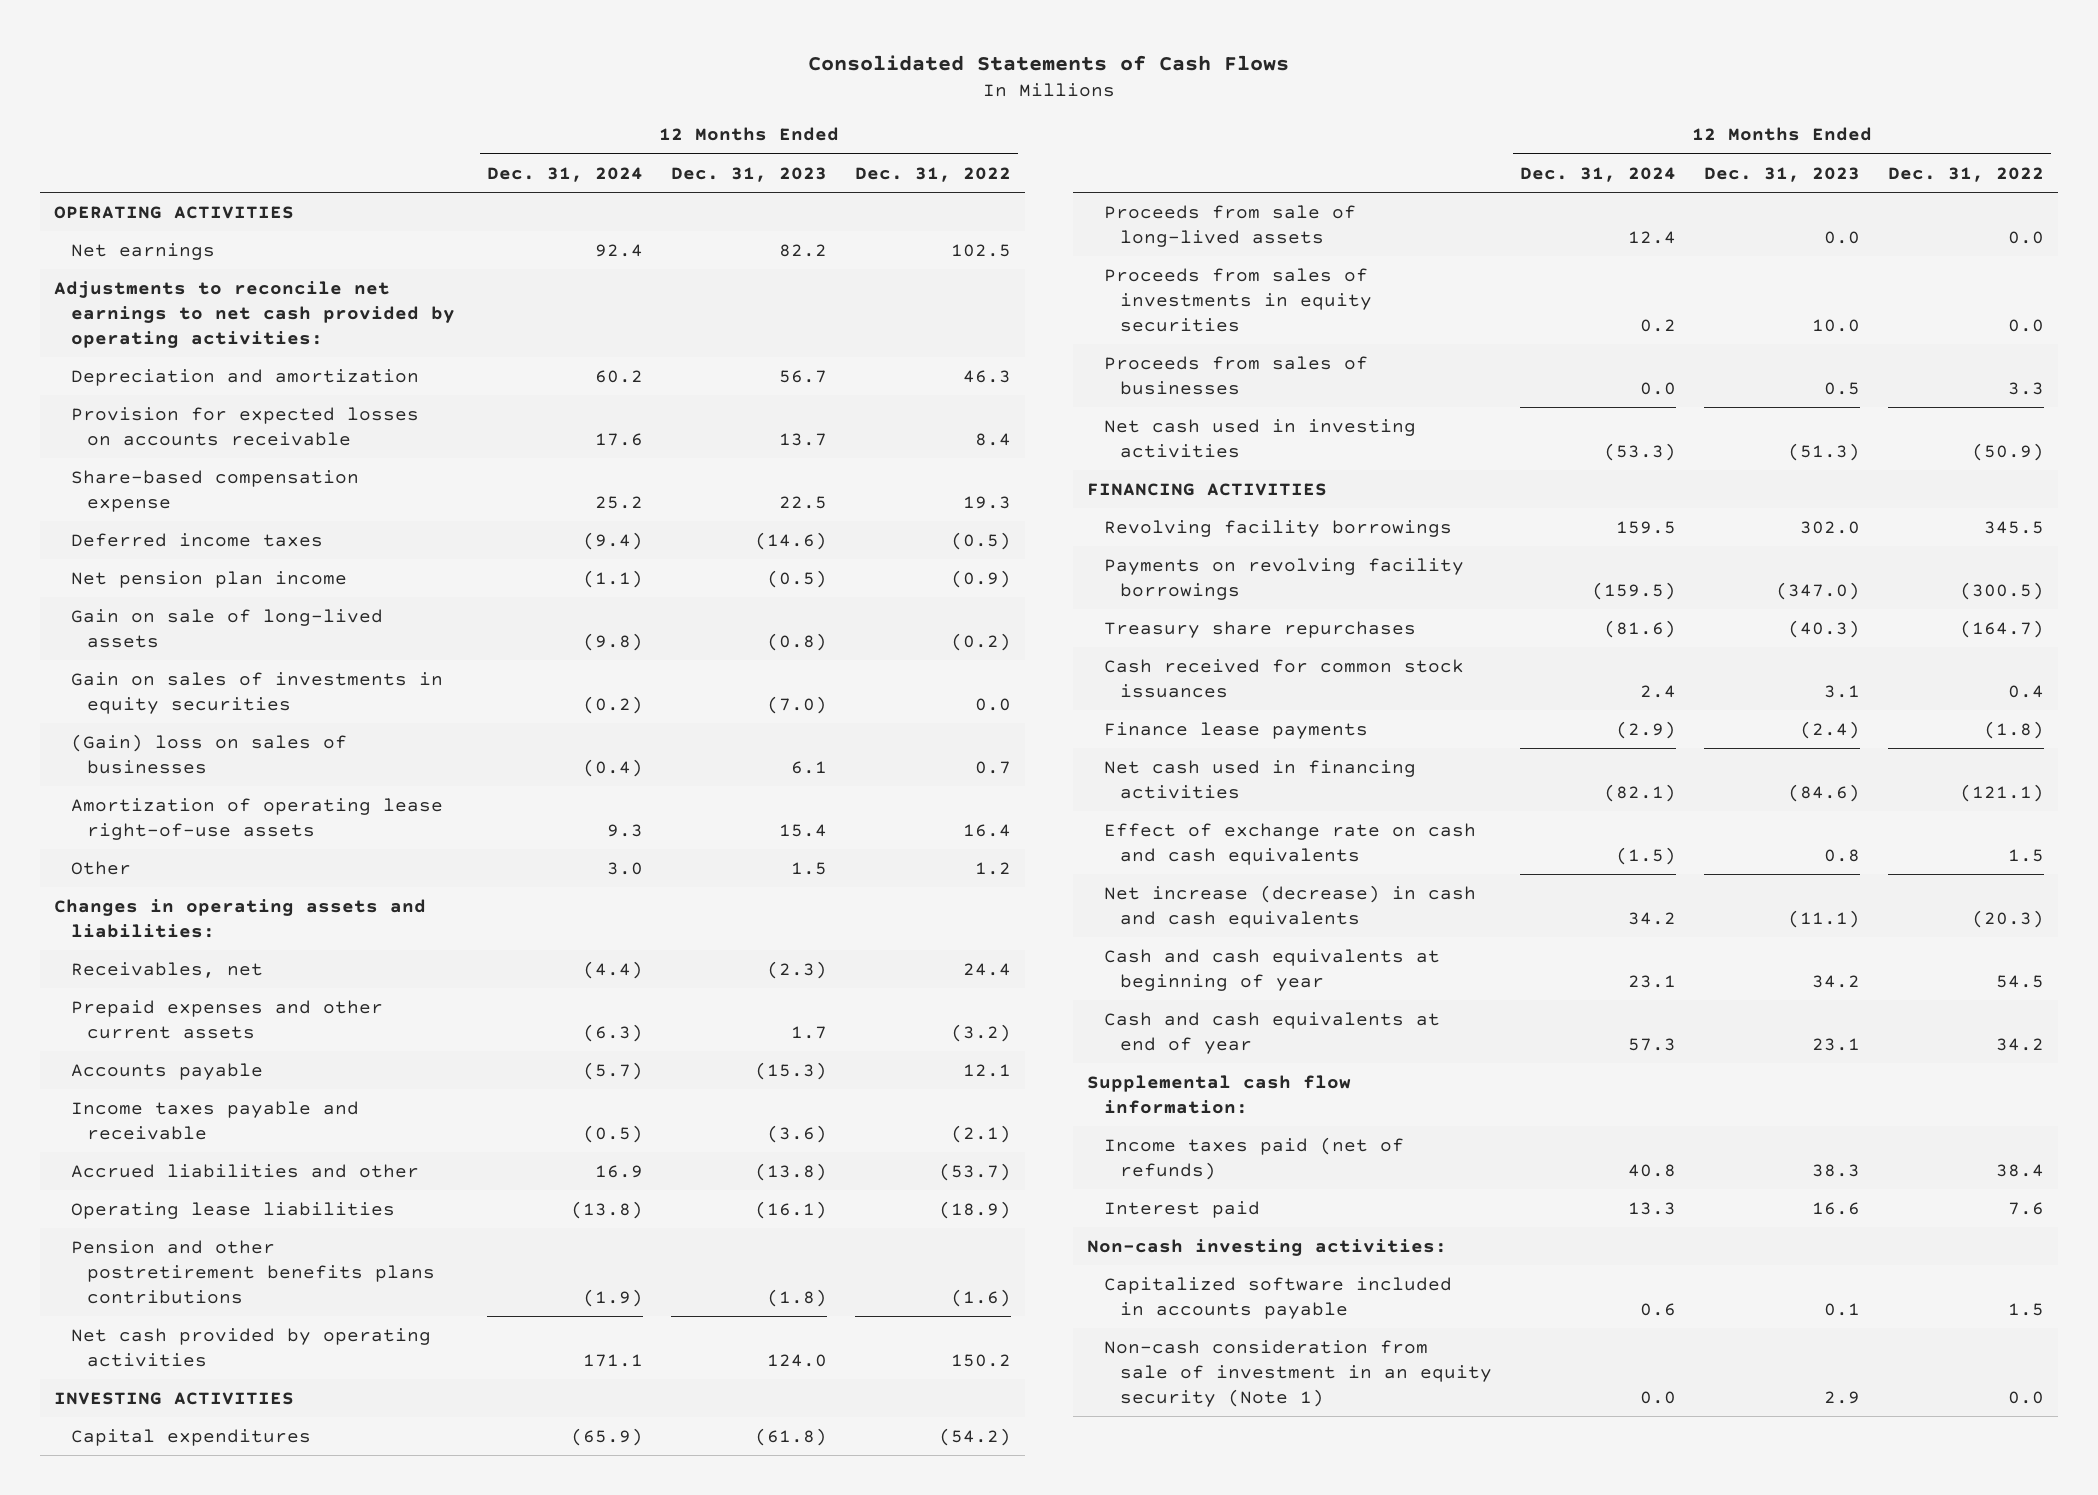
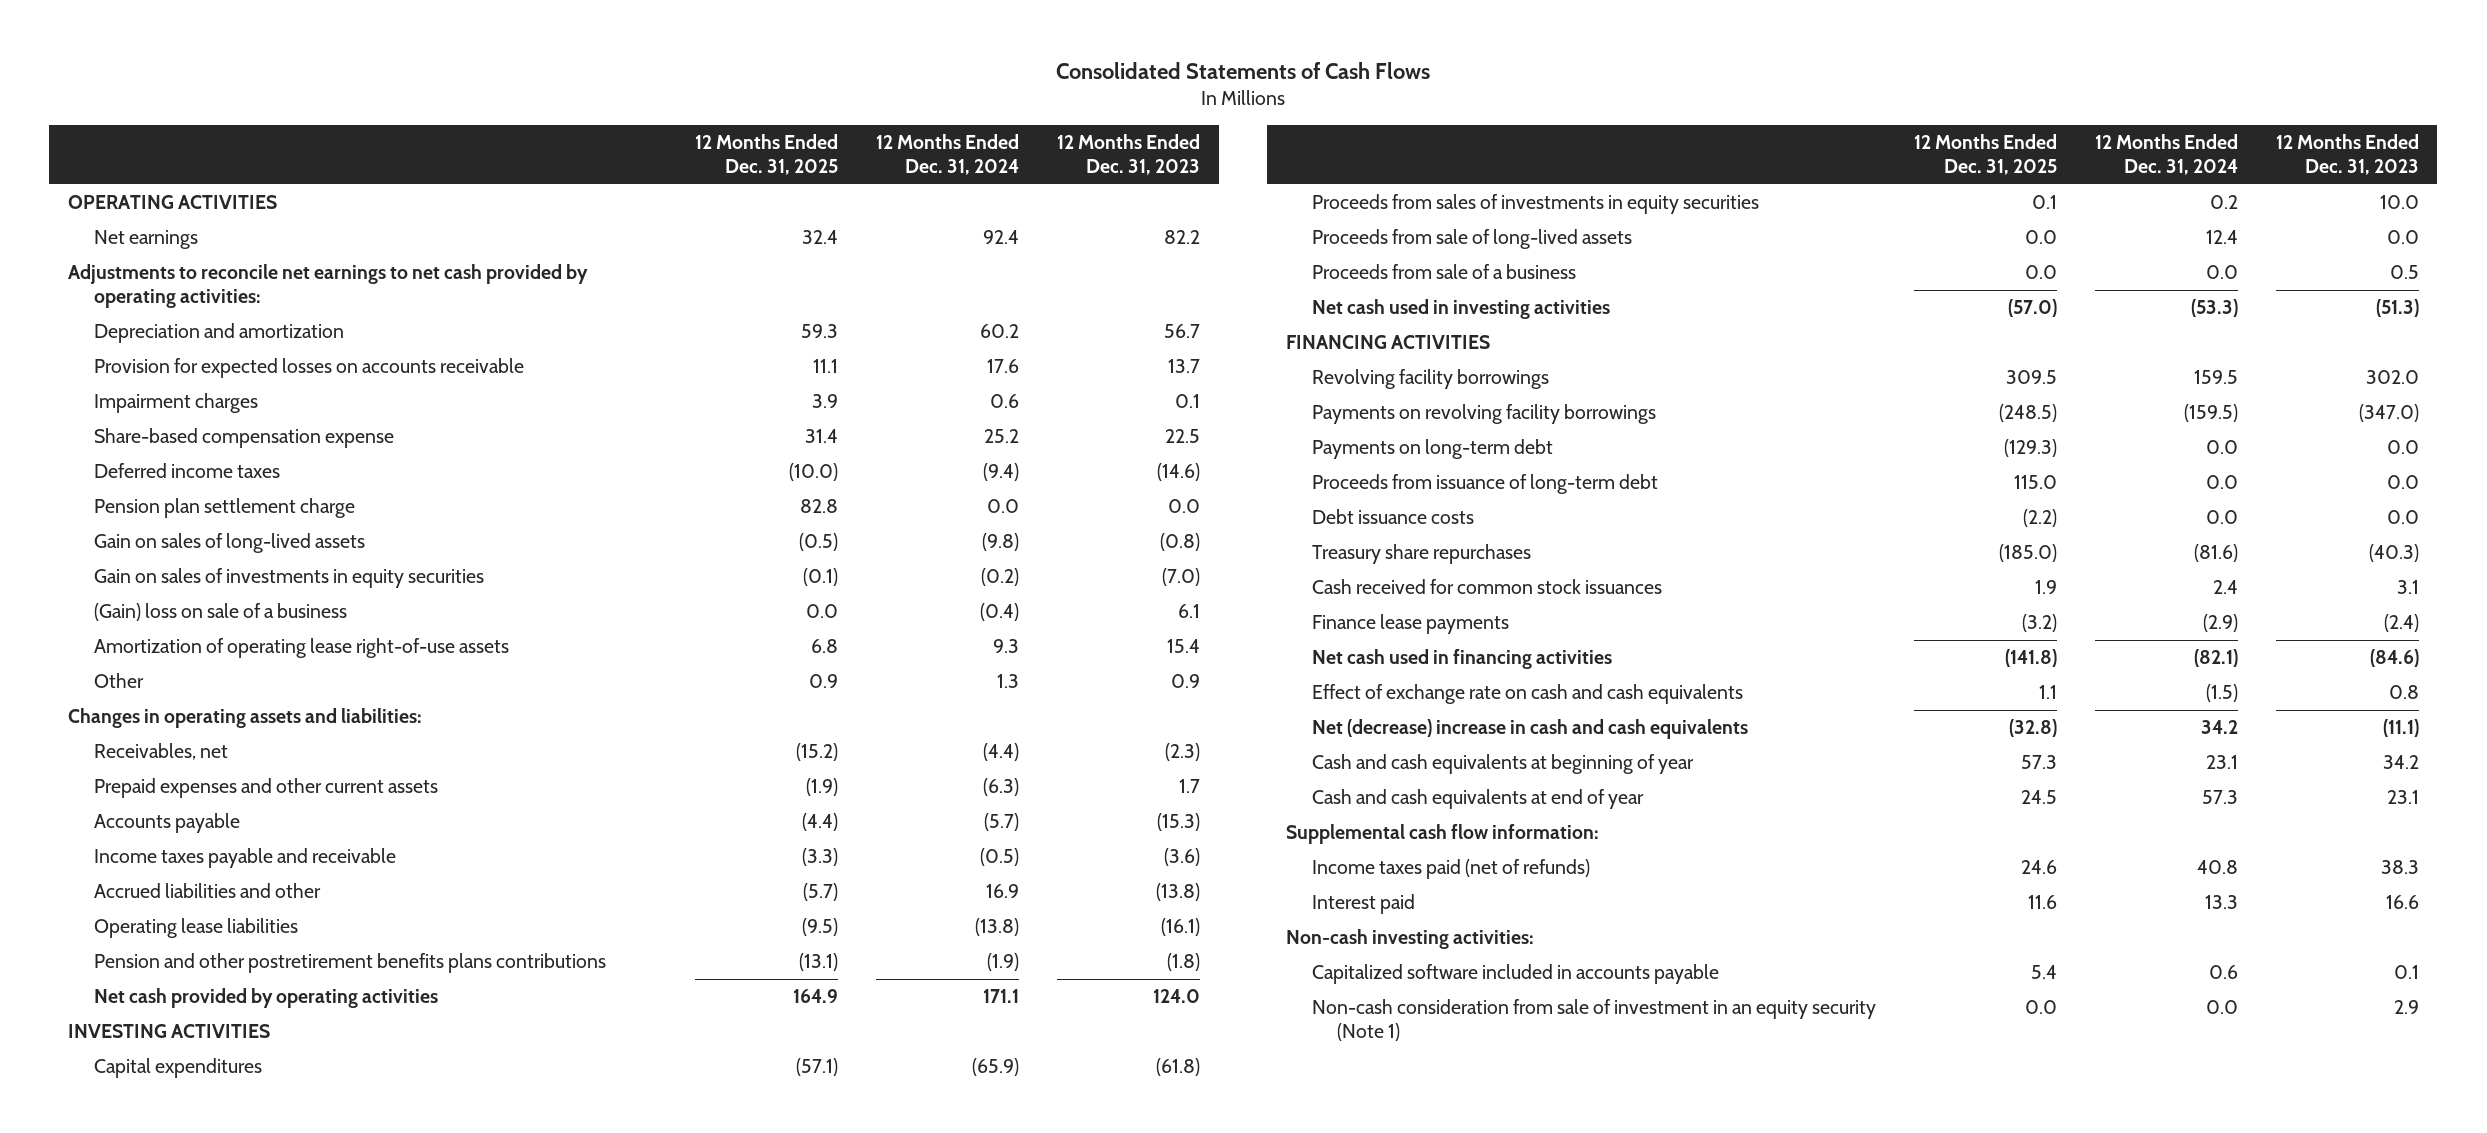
- | 12 Months Ended Dec. 31, 2024 | 12 Months Ended Dec. 31, 2023 | 12 Months Ended Dec. 31, 2022
+ | 12 Months Ended Dec. 31, 2025 | 12 Months Ended Dec. 31, 2024 | 12 Months Ended Dec. 31, 2023
+ Impairment charges | 3.9 | 0.6 | 0.1
- Net pension plan income | (1.1) | (0.5) | (0.9)
- Gain on sale of long-lived assets | (9.8) | (0.8) | (0.2)
+ Pension plan settlement charge | 82.8 | 0.0 | 0.0
+ Gain on sales of long-lived assets | (0.5) | (9.8) | (0.8)
- (Gain) loss on sales of businesses | (0.4) | 6.1 | 0.7
+ (Gain) loss on sale of a business | 0.0 | (0.4) | 6.1
- Other | 3.0 | 1.5 | 1.2
+ Other | 0.9 | 1.3 | 0.9
- Proceeds from sales of businesses | 0.0 | 0.5 | 3.3
moved down: Proceeds from sale of long-lived assets | 0.0 | 12.4 | 0.0
+ Proceeds from sale of a business | 0.0 | 0.0 | 0.5
+ Payments on long-term debt | (129.3) | 0.0 | 0.0
+ Proceeds from issuance of long-term debt | 115.0 | 0.0 | 0.0
+ Debt issuance costs | (2.2) | 0.0 | 0.0
- Net increase (decrease) in cash and cash equivalents | 34.2 | (11.1) | (20.3)
+ Net (decrease) increase in cash and cash equivalents | (32.8) | 34.2 | (11.1)

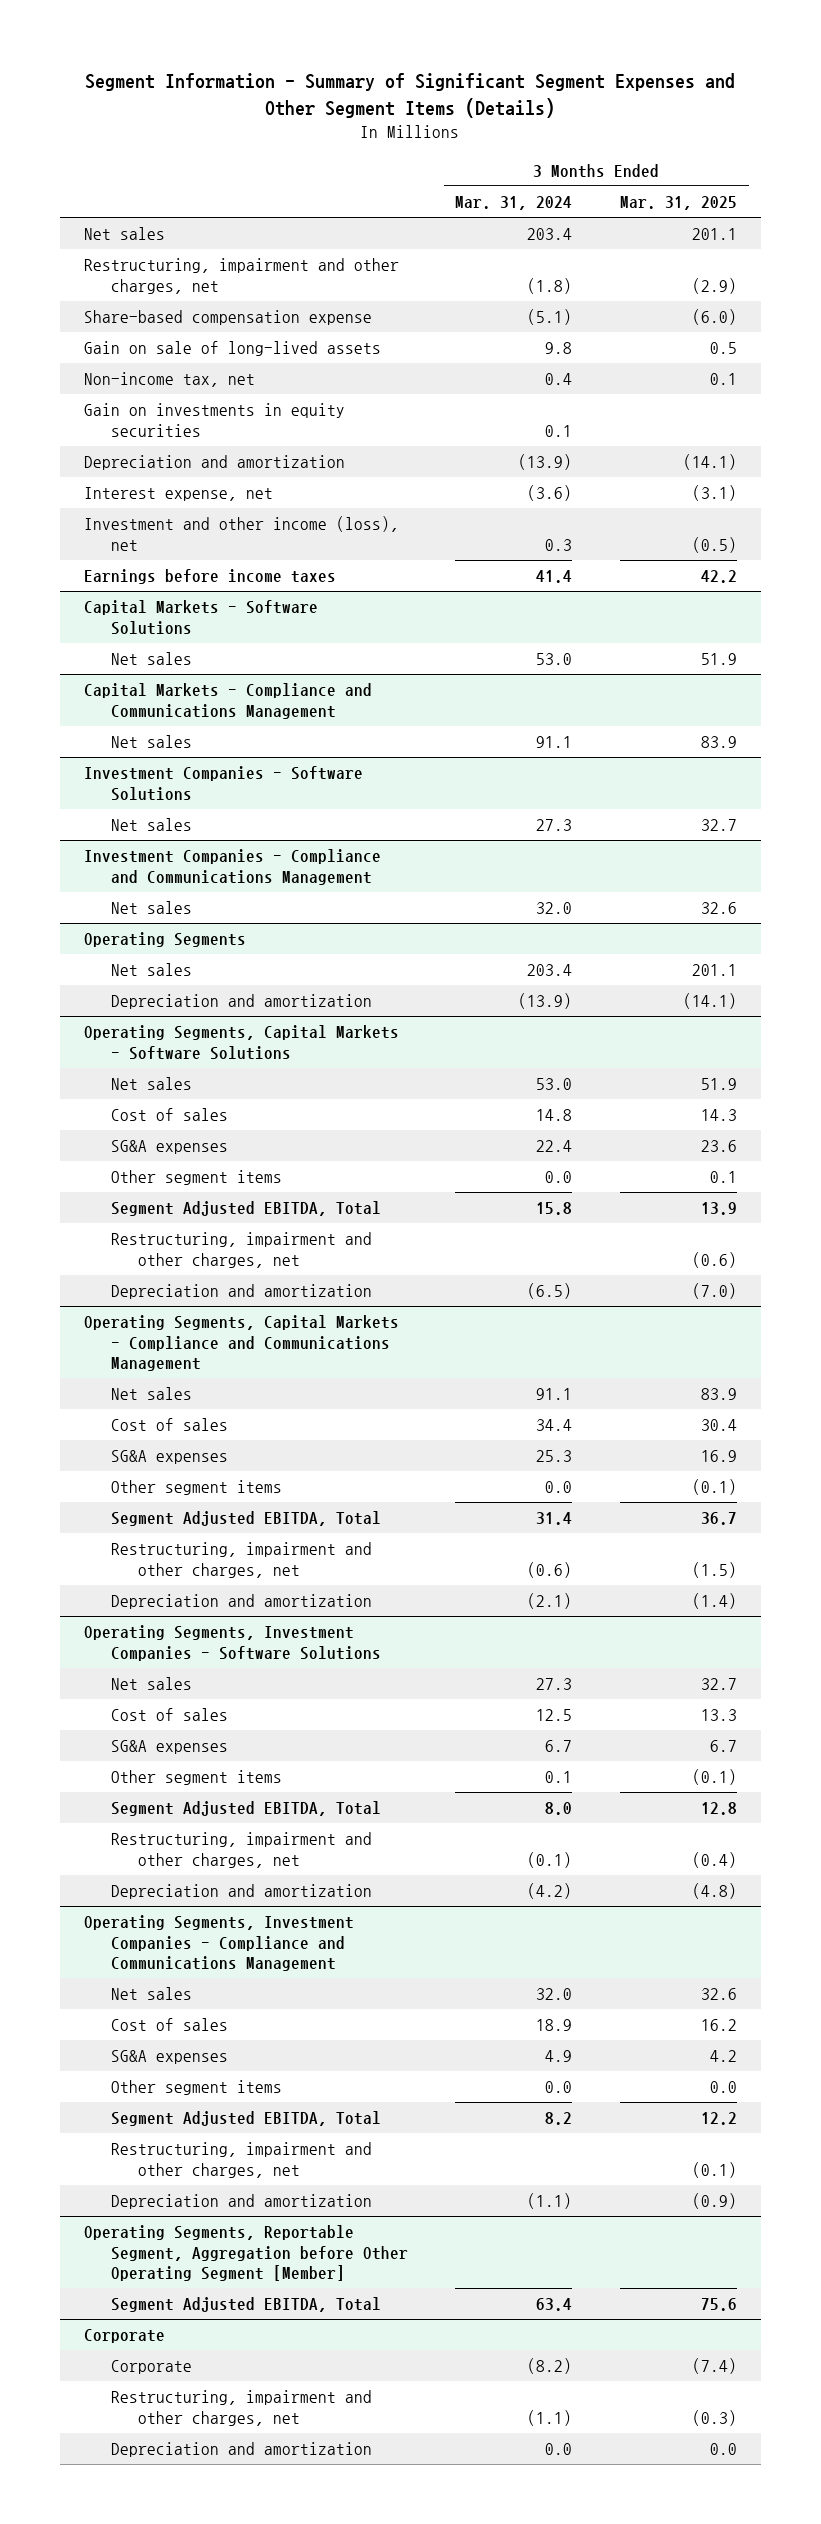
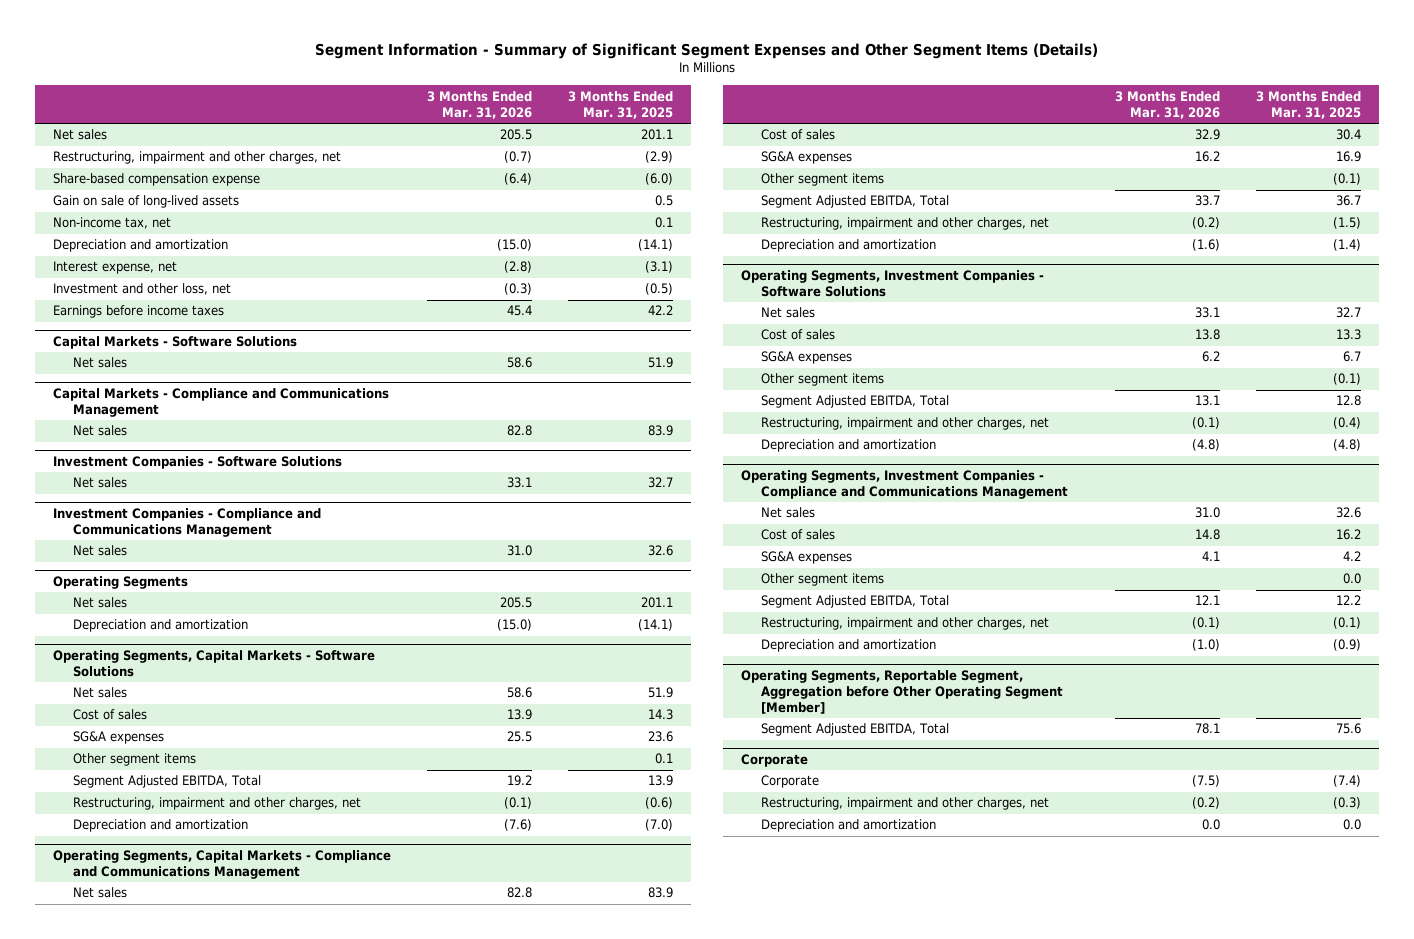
- | 3 Months Ended Mar. 31, 2024 | 3 Months Ended Mar. 31, 2025
+ | 3 Months Ended Mar. 31, 2026 | 3 Months Ended Mar. 31, 2025
- Gain on investments in equity securities | 0.1 |
- Investment and other income (loss), net | 0.3 | (0.5)
+ Investment and other loss, net | (0.3) | (0.5)

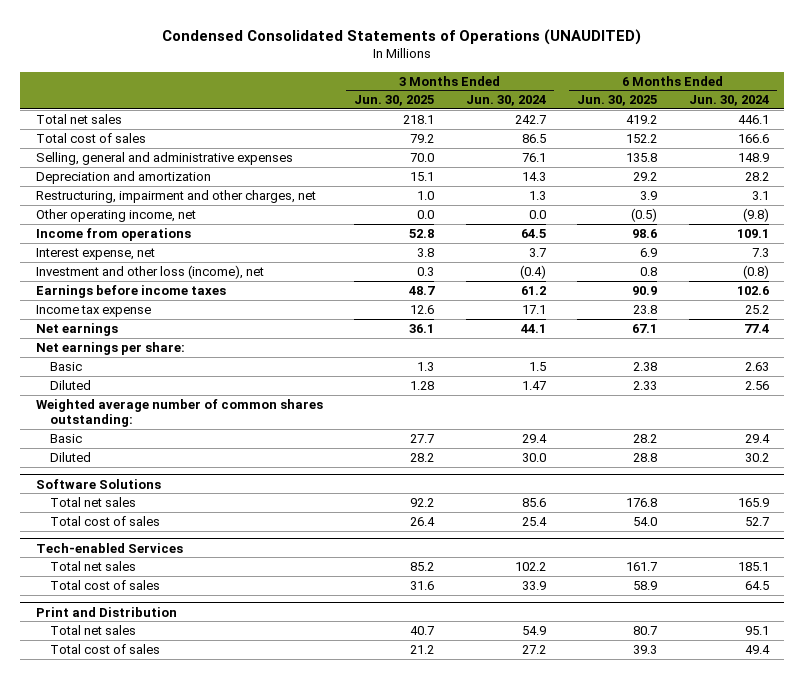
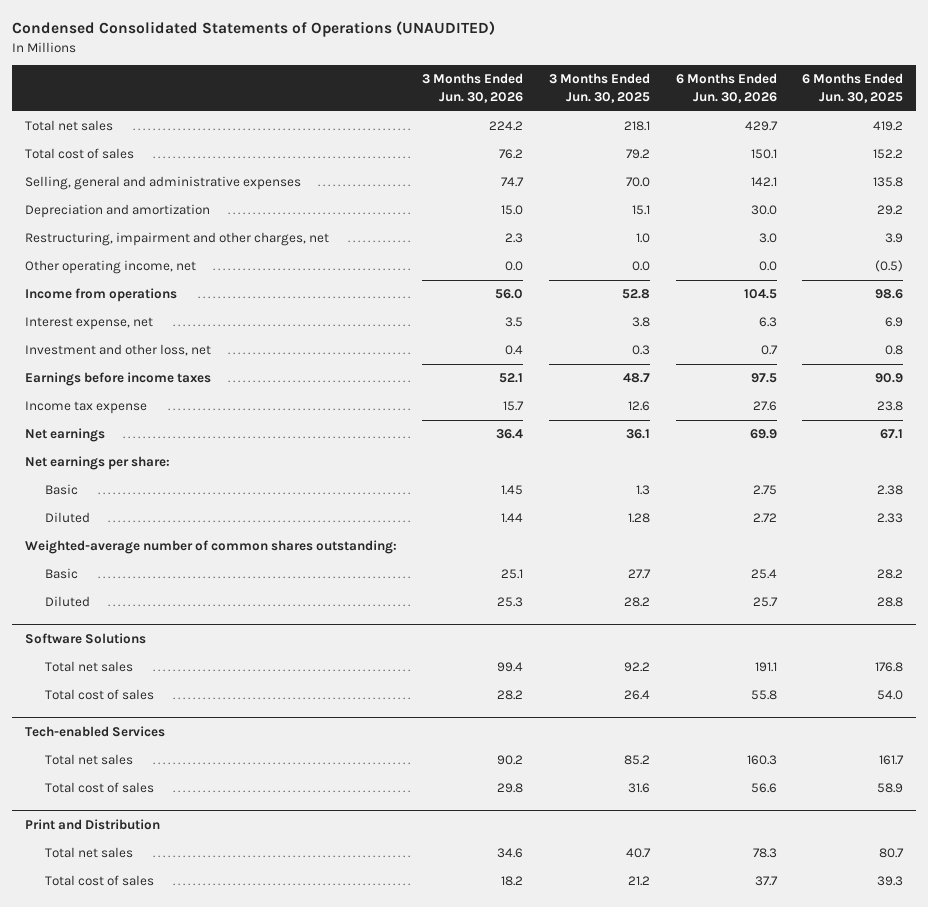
- | 3 Months Ended Jun. 30, 2025 | 3 Months Ended Jun. 30, 2024 | 6 Months Ended Jun. 30, 2025 | 6 Months Ended Jun. 30, 2024
+ | 3 Months Ended Jun. 30, 2026 | 3 Months Ended Jun. 30, 2025 | 6 Months Ended Jun. 30, 2026 | 6 Months Ended Jun. 30, 2025
- Investment and other loss (income), net | 0.3 | (0.4) | 0.8 | (0.8)
+ Investment and other loss, net | 0.4 | 0.3 | 0.7 | 0.8
- Weighted average number of common shares outstanding:
+ Weighted-average number of common shares outstanding:

